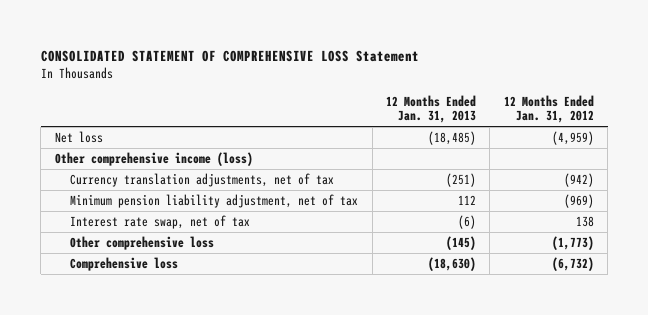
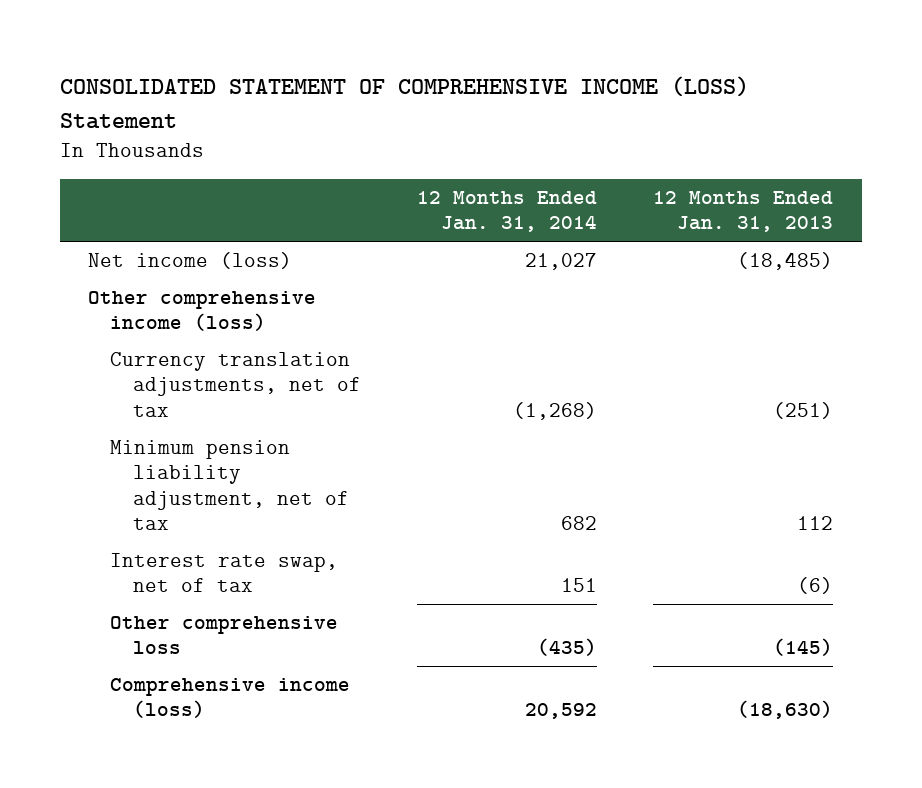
- CONSOLIDATED STATEMENT OF COMPREHENSIVE LOSS Statement
+ CONSOLIDATED STATEMENT OF COMPREHENSIVE INCOME (LOSS) Statement
- | 12 Months Ended Jan. 31, 2013 | 12 Months Ended Jan. 31, 2012
+ | 12 Months Ended Jan. 31, 2014 | 12 Months Ended Jan. 31, 2013
- Net loss | (18,485) | (4,959)
+ Net income (loss) | 21,027 | (18,485)
- Comprehensive loss | (18,630) | (6,732)
+ Comprehensive income (loss) | 20,592 | (18,630)

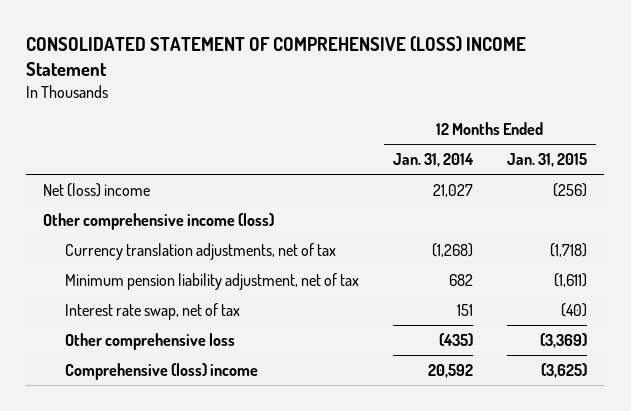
- CONSOLIDATED STATEMENT OF COMPREHENSIVE INCOME (LOSS) Statement
+ CONSOLIDATED STATEMENT OF COMPREHENSIVE (LOSS) INCOME Statement
- | 12 Months Ended Jan. 31, 2014 | 12 Months Ended Jan. 31, 2013
+ | 12 Months Ended Jan. 31, 2014 | 12 Months Ended Jan. 31, 2015
- Net income (loss) | 21,027 | (18,485)
+ Net (loss) income | 21,027 | (256)
- Comprehensive income (loss) | 20,592 | (18,630)
+ Comprehensive (loss) income | 20,592 | (3,625)

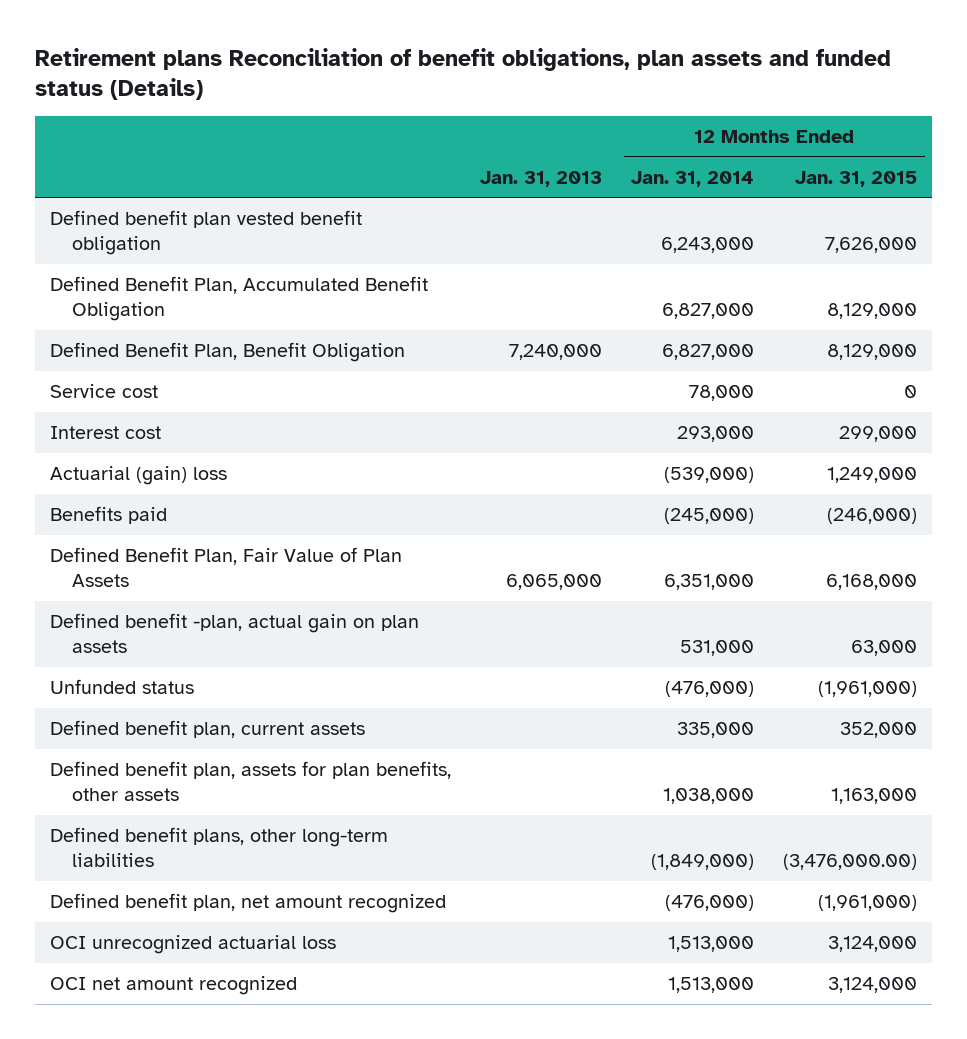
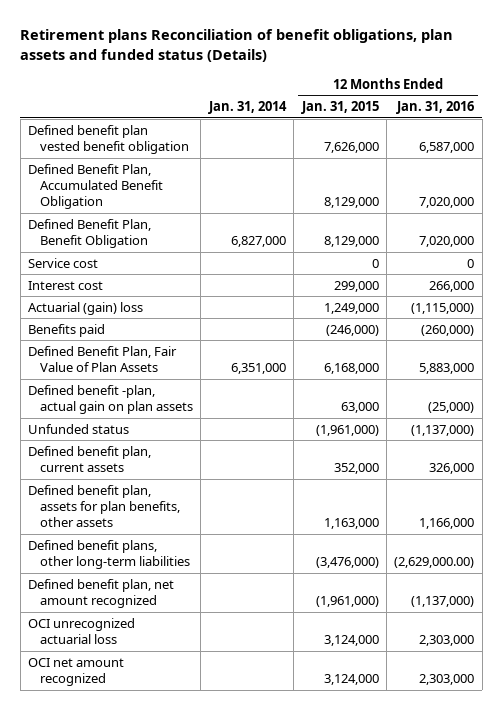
- | Jan. 31, 2013 | 12 Months Ended Jan. 31, 2014 | 12 Months Ended Jan. 31, 2015
+ | Jan. 31, 2014 | 12 Months Ended Jan. 31, 2015 | 12 Months Ended Jan. 31, 2016
- Defined benefit plans, other long-term liabilities | | (1,849,000) | (3,476,000.00)
+ Defined benefit plans, other long-term liabilities | | (3,476,000) | (2,629,000.00)

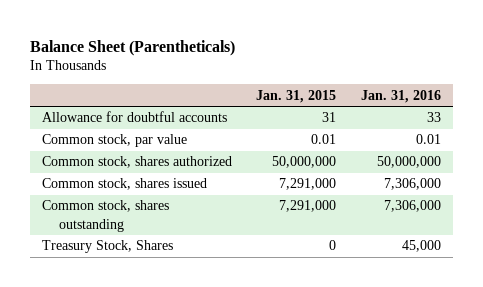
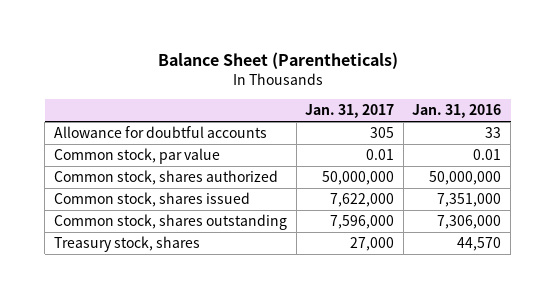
- | Jan. 31, 2015 | Jan. 31, 2016
+ | Jan. 31, 2017 | Jan. 31, 2016
- Common stock, shares issued | 7,291,000 | 7,306,000
+ Common stock, shares issued | 7,622,000 | 7,351,000
- Treasury Stock, Shares | 0 | 45,000
+ Treasury stock, shares | 27,000 | 44,570

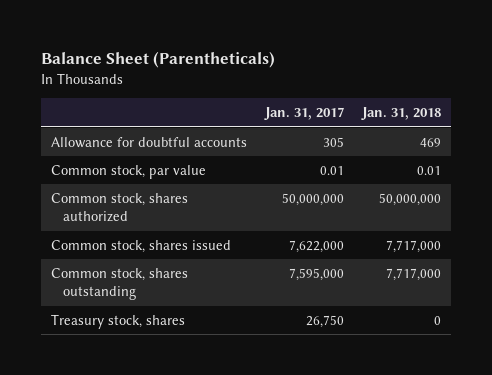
- | Jan. 31, 2017 | Jan. 31, 2016
+ | Jan. 31, 2017 | Jan. 31, 2018
- Common stock, shares outstanding | 7,596,000 | 7,306,000
- Treasury stock, shares | 27,000 | 44,570
+ Common stock, shares outstanding | 7,595,000 | 7,717,000
+ Treasury stock, shares | 26,750 | 0

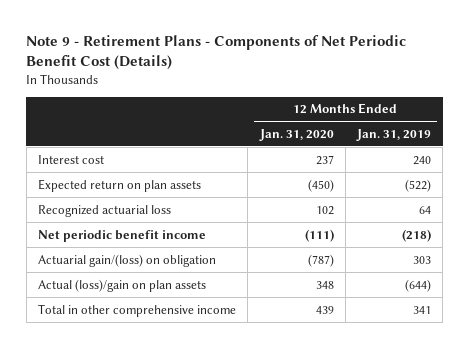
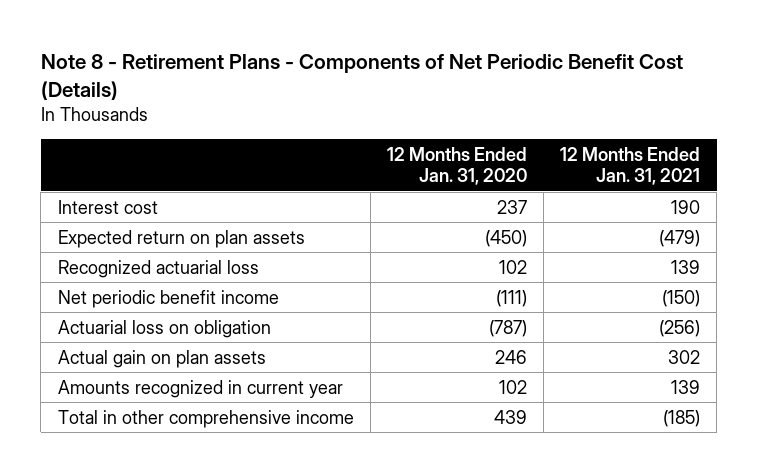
- Note 9 - Retirement Plans - Components of Net Periodic Benefit Cost (Details)
+ Note 8 - Retirement Plans - Components of Net Periodic Benefit Cost (Details)
- | 12 Months Ended Jan. 31, 2020 | 12 Months Ended Jan. 31, 2019
+ | 12 Months Ended Jan. 31, 2020 | 12 Months Ended Jan. 31, 2021
- Actuarial gain/(loss) on obligation | (787) | 303
- Actual (loss)/gain on plan assets | 348 | (644)
+ Actuarial loss on obligation | (787) | (256)
+ Actual gain on plan assets | 246 | 302
+ Amounts recognized in current year | 102 | 139

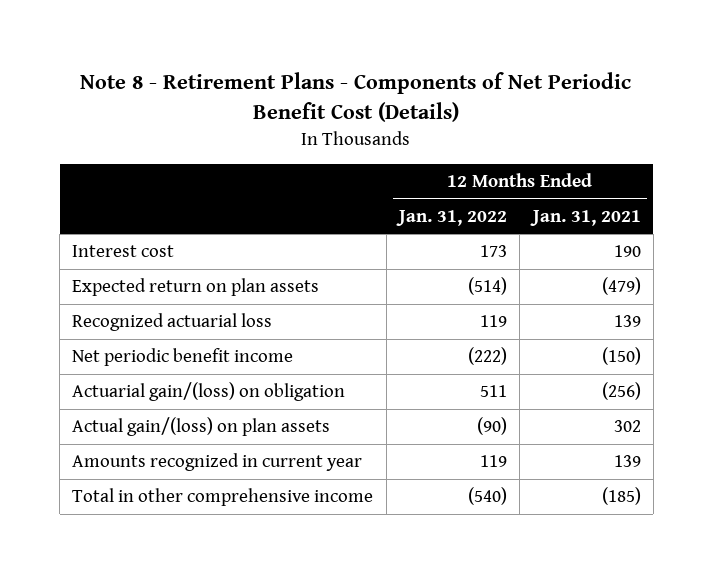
- | 12 Months Ended Jan. 31, 2020 | 12 Months Ended Jan. 31, 2021
+ | 12 Months Ended Jan. 31, 2022 | 12 Months Ended Jan. 31, 2021
- Actuarial loss on obligation | (787) | (256)
- Actual gain on plan assets | 246 | 302
+ Actuarial gain/(loss) on obligation | 511 | (256)
+ Actual gain/(loss) on plan assets | (90) | 302

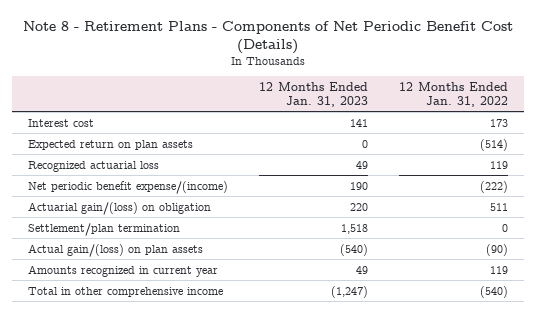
- | 12 Months Ended Jan. 31, 2022 | 12 Months Ended Jan. 31, 2021
+ | 12 Months Ended Jan. 31, 2023 | 12 Months Ended Jan. 31, 2022
- Net periodic benefit income | (222) | (150)
+ Net periodic benefit expense/(income) | 190 | (222)
+ Settlement/plan termination | 1,518 | 0

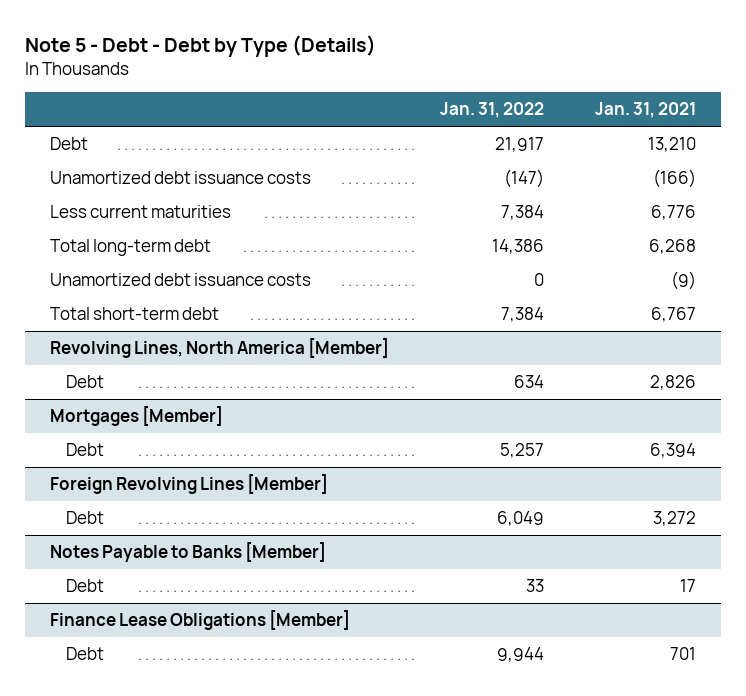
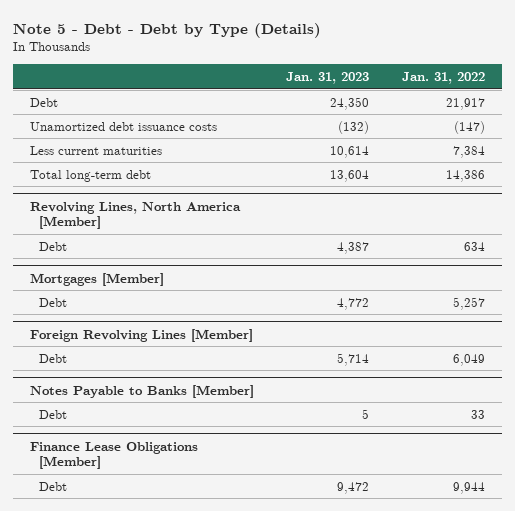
- | Jan. 31, 2022 | Jan. 31, 2021
+ | Jan. 31, 2023 | Jan. 31, 2022
- Unamortized debt issuance costs | 0 | (9)
- Total short-term debt | 7,384 | 6,767

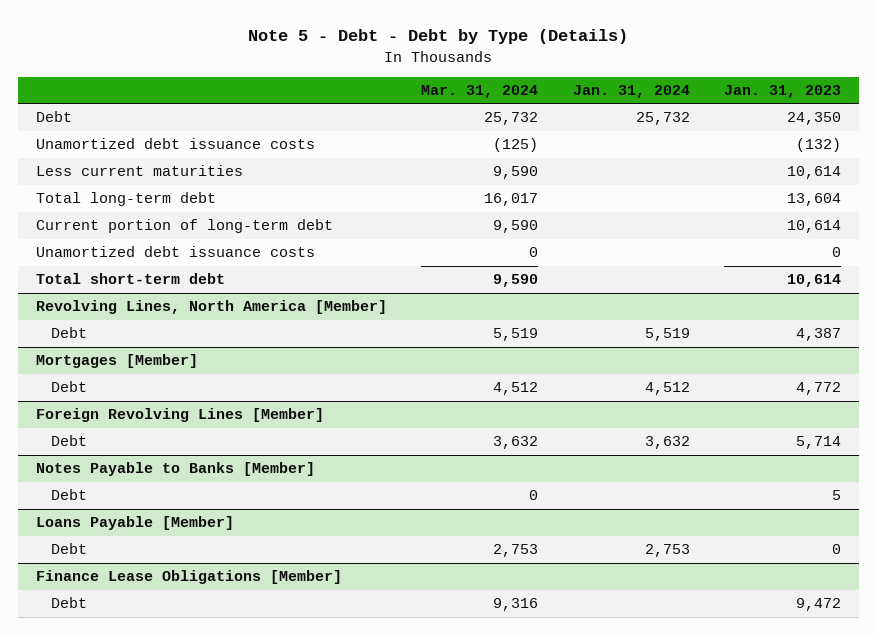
- | Jan. 31, 2023 | Jan. 31, 2022
+ | Mar. 31, 2024 | Jan. 31, 2024 | Jan. 31, 2023
+ Current portion of long-term debt | 9,590 | | 10,614
+ Unamortized debt issuance costs | 0 | | 0
+ Total short-term debt | 9,590 | | 10,614
+ Loans Payable [Member]
+ Debt | 2,753 | 2,753 | 0

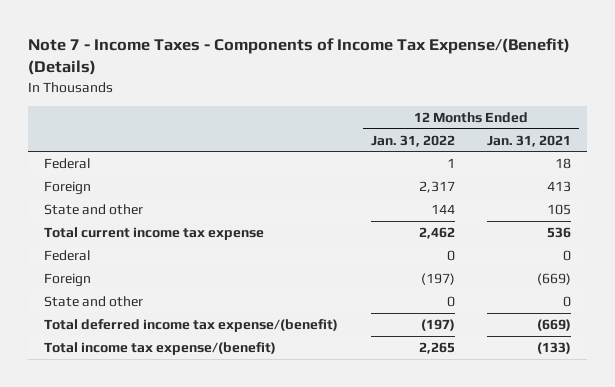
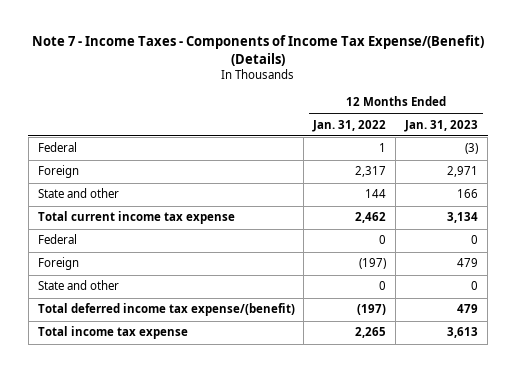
- | 12 Months Ended Jan. 31, 2022 | 12 Months Ended Jan. 31, 2021
+ | 12 Months Ended Jan. 31, 2022 | 12 Months Ended Jan. 31, 2023
- Total income tax expense/(benefit) | 2,265 | (133)
+ Total income tax expense | 2,265 | 3,613

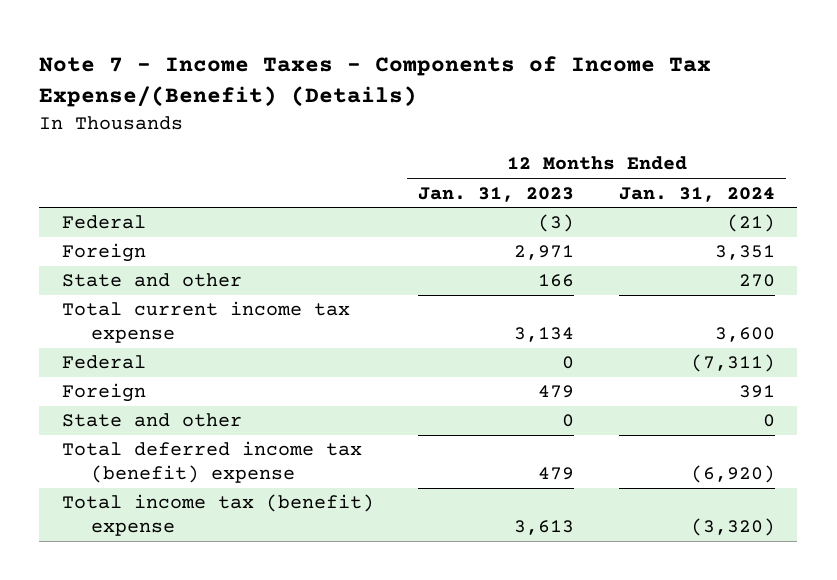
- | 12 Months Ended Jan. 31, 2022 | 12 Months Ended Jan. 31, 2023
+ | 12 Months Ended Jan. 31, 2023 | 12 Months Ended Jan. 31, 2024
- Total deferred income tax expense/(benefit) | (197) | 479
- Total income tax expense | 2,265 | 3,613
+ Total deferred income tax (benefit) expense | 479 | (6,920)
+ Total income tax (benefit) expense | 3,613 | (3,320)

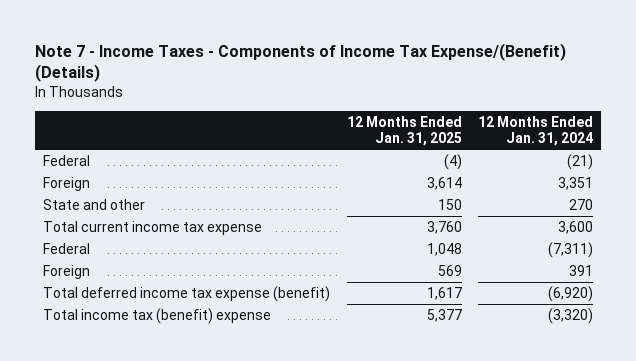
- | 12 Months Ended Jan. 31, 2023 | 12 Months Ended Jan. 31, 2024
+ | 12 Months Ended Jan. 31, 2025 | 12 Months Ended Jan. 31, 2024
- State and other | 0 | 0
- Total deferred income tax (benefit) expense | 479 | (6,920)
+ Total deferred income tax expense (benefit) | 1,617 | (6,920)

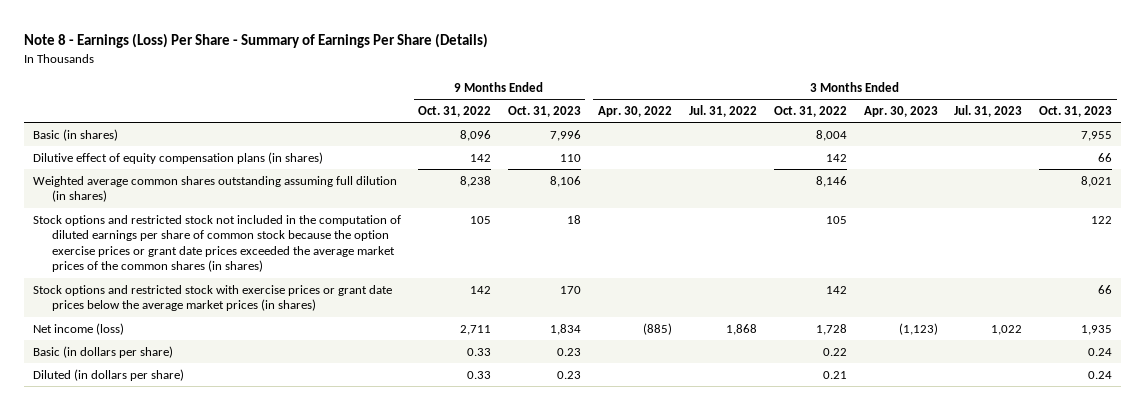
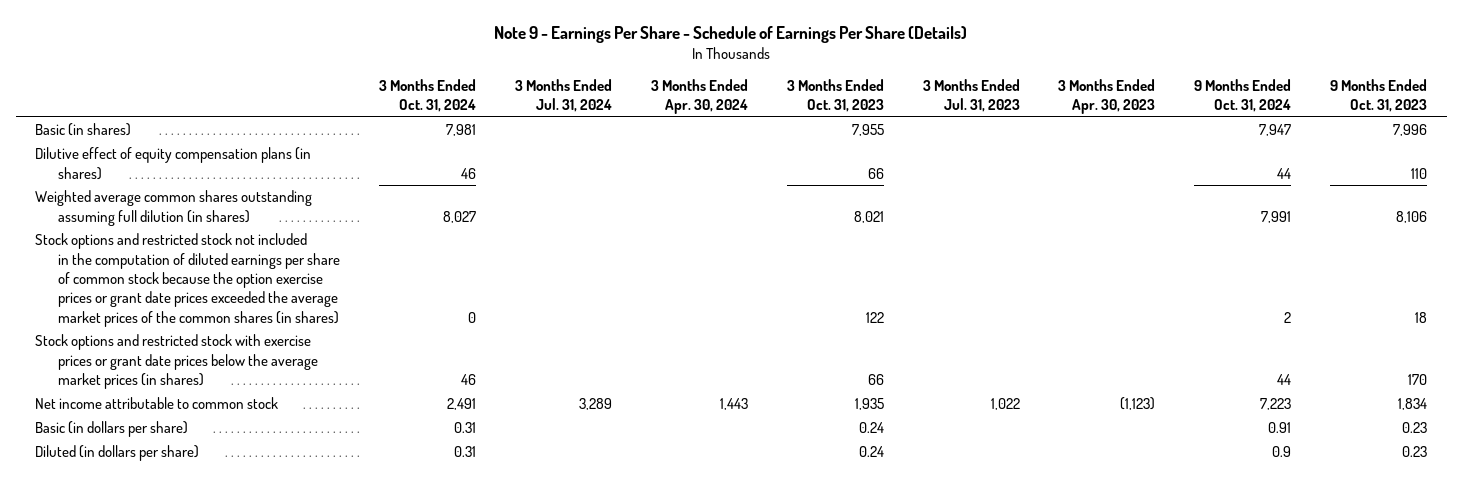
- Note 8 - Earnings (Loss) Per Share - Summary of Earnings Per Share (Details)
+ Note 9 - Earnings Per Share - Schedule of Earnings Per Share (Details)
- | 9 Months Ended Oct. 31, 2022 | 9 Months Ended Oct. 31, 2023 | 3 Months Ended Apr. 30, 2022 | 3 Months Ended Jul. 31, 2022 | 3 Months Ended Oct. 31, 2022 | 3 Months Ended Apr. 30, 2023 | 3 Months Ended Jul. 31, 2023 | 3 Months Ended Oct. 31, 2023
+ | 3 Months Ended Oct. 31, 2024 | 3 Months Ended Jul. 31, 2024 | 3 Months Ended Apr. 30, 2024 | 3 Months Ended Oct. 31, 2023 | 3 Months Ended Jul. 31, 2023 | 3 Months Ended Apr. 30, 2023 | 9 Months Ended Oct. 31, 2024 | 9 Months Ended Oct. 31, 2023
- Net income (loss) | 2,711 | 1,834 | (885) | 1,868 | 1,728 | (1,123) | 1,022 | 1,935
+ Net income attributable to common stock | 2,491 | 3,289 | 1,443 | 1,935 | 1,022 | (1,123) | 7,223 | 1,834

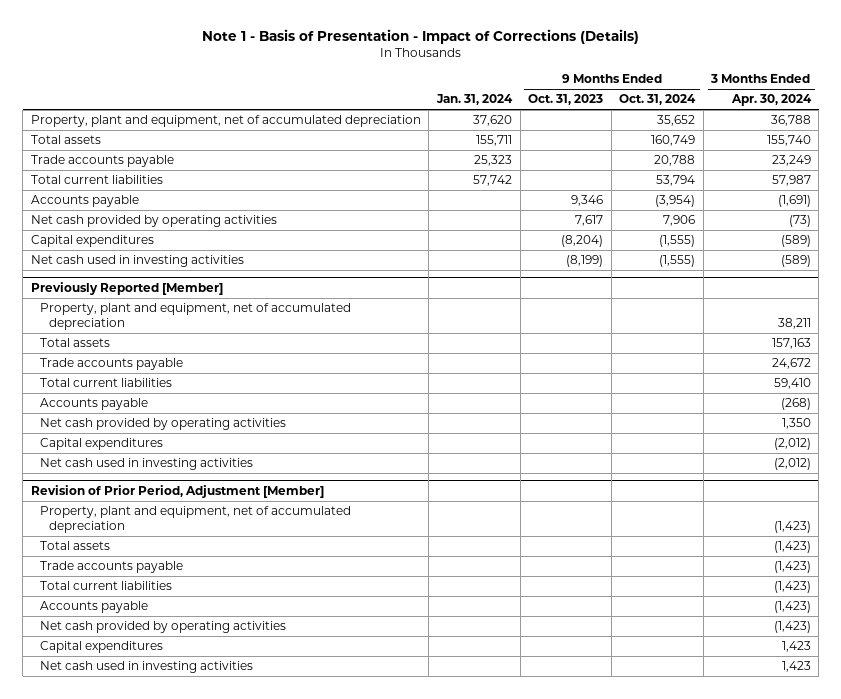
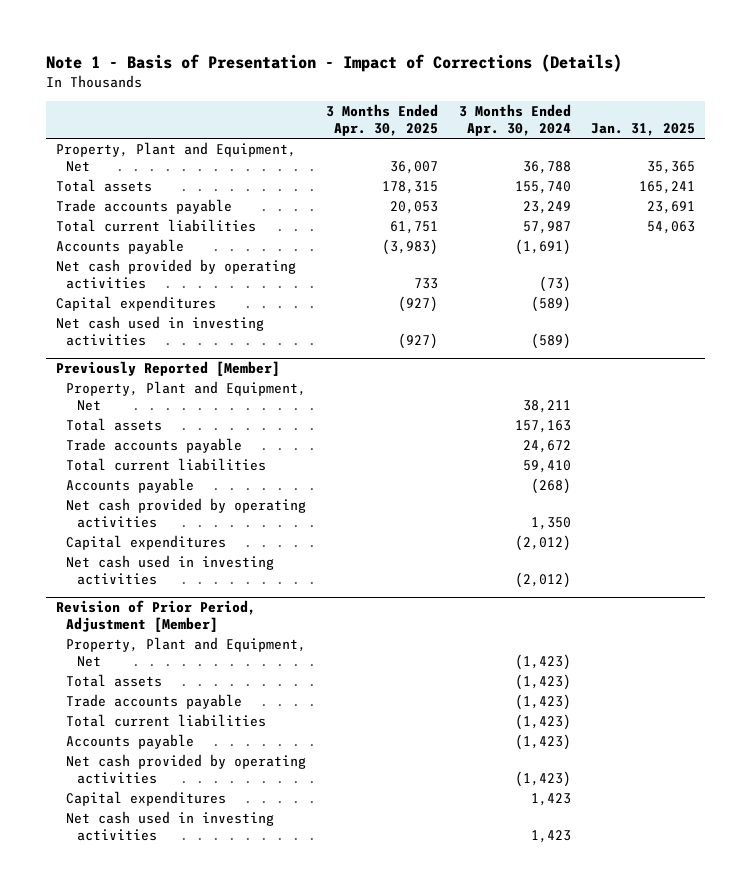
- | Jan. 31, 2024 | 9 Months Ended Oct. 31, 2023 | 9 Months Ended Oct. 31, 2024 | 3 Months Ended Apr. 30, 2024
+ | 3 Months Ended Apr. 30, 2025 | 3 Months Ended Apr. 30, 2024 | Jan. 31, 2025
- Property, plant and equipment, net of accumulated depreciation | 37,620 | | 35,652 | 36,788
+ Property, Plant and Equipment, Net | 36,007 | 36,788 | 35,365
@ Previously Reported [Member]
- Property, plant and equipment, net of accumulated depreciation | | | | 38,211
+ Property, Plant and Equipment, Net | | 38,211 |
@ Revision of Prior Period, Adjustment [Member]
- Property, plant and equipment, net of accumulated depreciation | | | | (1,423)
+ Property, Plant and Equipment, Net | | (1,423) |

